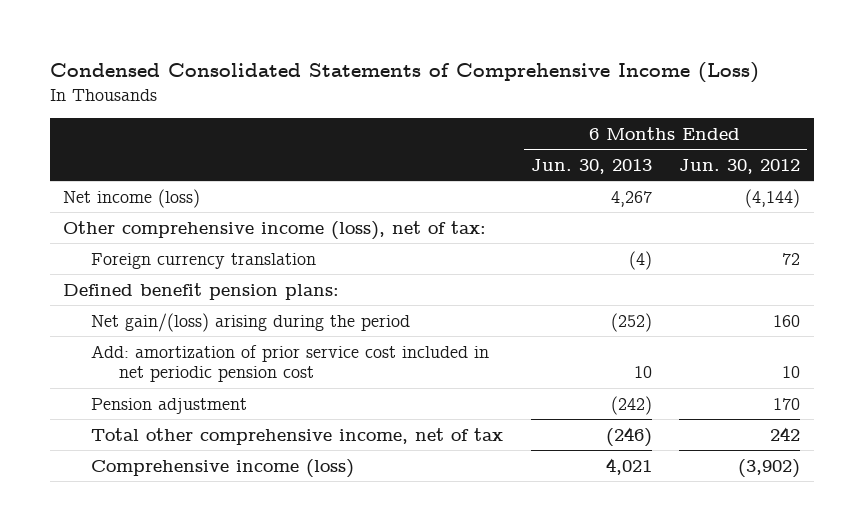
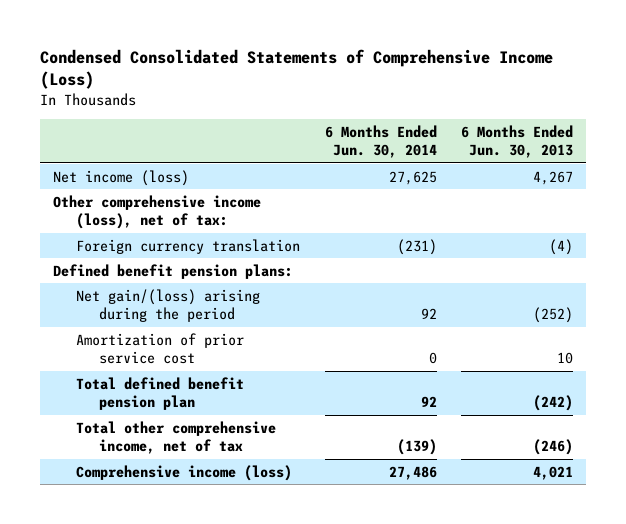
- | 6 Months Ended Jun. 30, 2013 | 6 Months Ended Jun. 30, 2012
+ | 6 Months Ended Jun. 30, 2014 | 6 Months Ended Jun. 30, 2013
- Add: amortization of prior service cost included in net periodic pension cost | 10 | 10
- Pension adjustment | (242) | 170
+ Amortization of prior service cost | 0 | 10
+ Total defined benefit pension plan | 92 | (242)

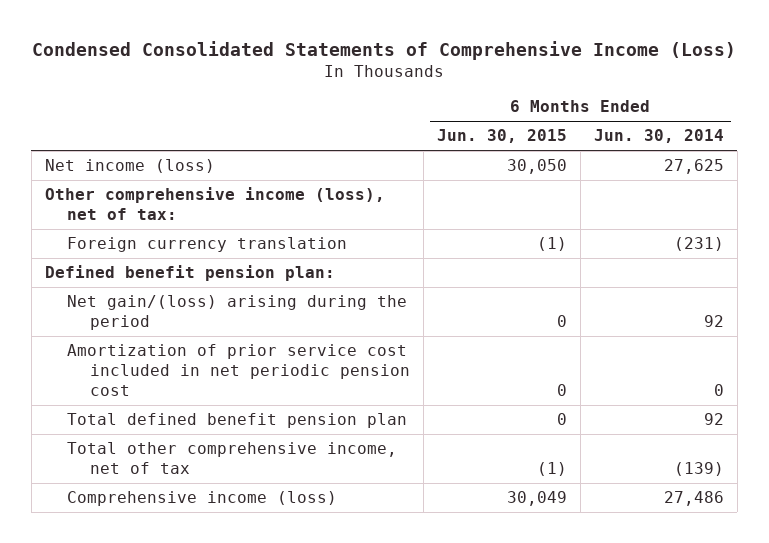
- | 6 Months Ended Jun. 30, 2014 | 6 Months Ended Jun. 30, 2013
+ | 6 Months Ended Jun. 30, 2015 | 6 Months Ended Jun. 30, 2014
- Defined benefit pension plans:
+ Defined benefit pension plan:
- Amortization of prior service cost | 0 | 10
+ Amortization of prior service cost included in net periodic pension cost | 0 | 0

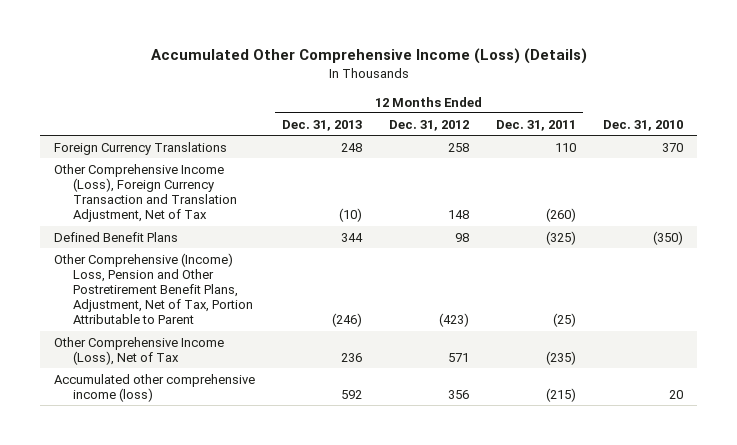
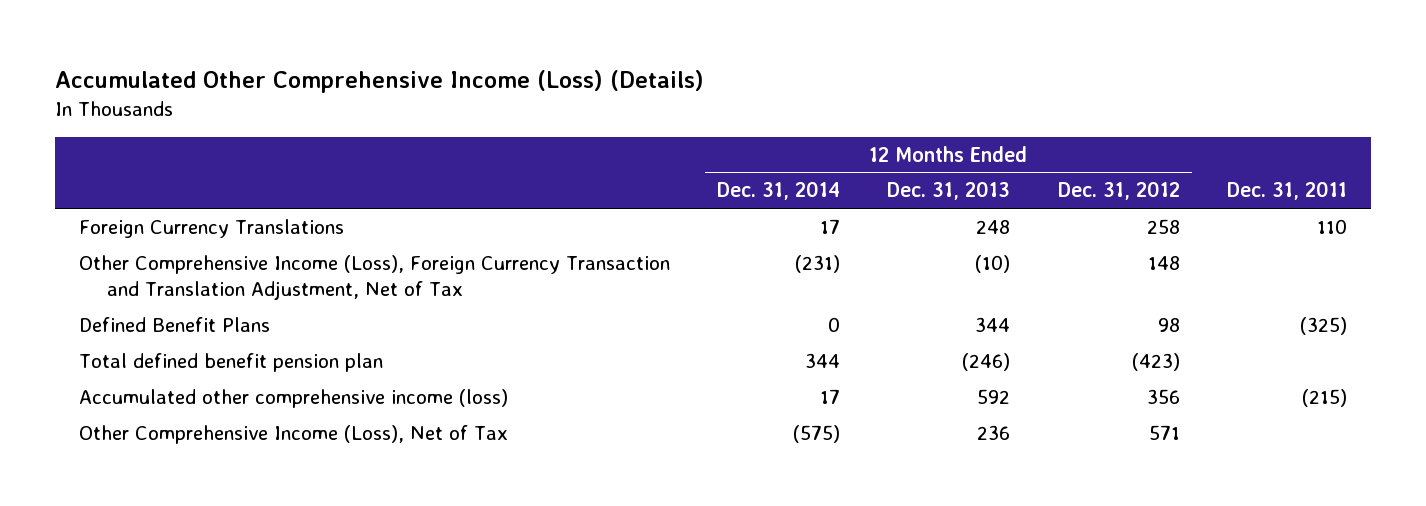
- | 12 Months Ended Dec. 31, 2013 | 12 Months Ended Dec. 31, 2012 | 12 Months Ended Dec. 31, 2011 | Dec. 31, 2010
+ | 12 Months Ended Dec. 31, 2014 | 12 Months Ended Dec. 31, 2013 | 12 Months Ended Dec. 31, 2012 | Dec. 31, 2011
- Other Comprehensive (Income) Loss, Pension and Other Postretirement Benefit Plans, Adjustment, Net of Tax, Portion Attributable to Parent | (246) | (423) | (25) |
+ Total defined benefit pension plan | 344 | (246) | (423) |
moved down: Other Comprehensive Income (Loss), Net of Tax | (575) | 236 | 571 |

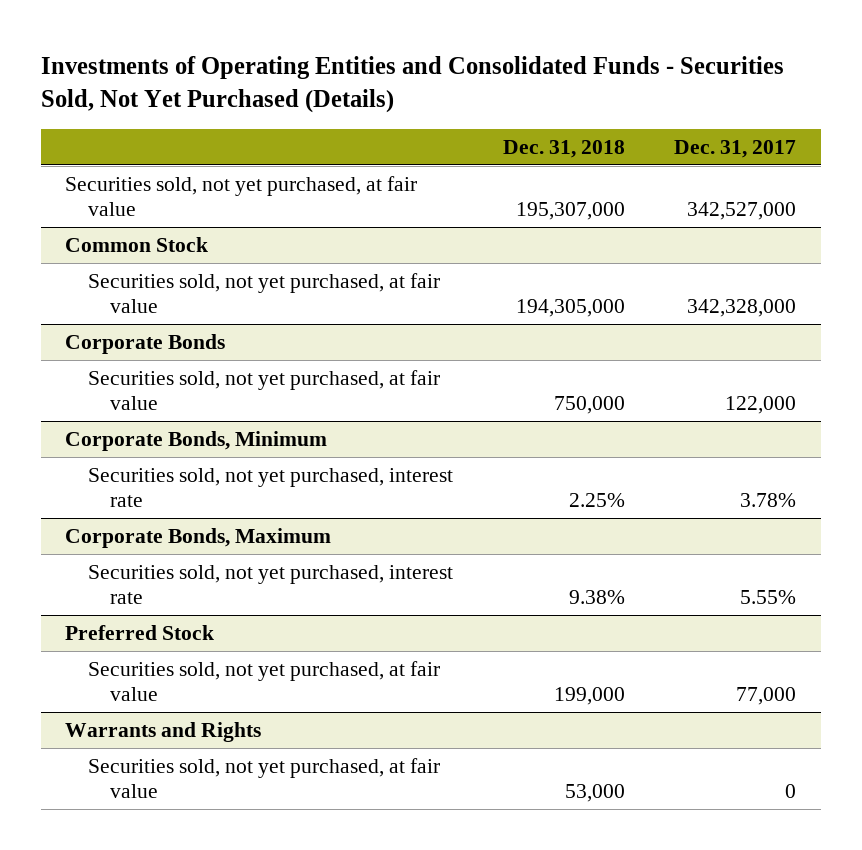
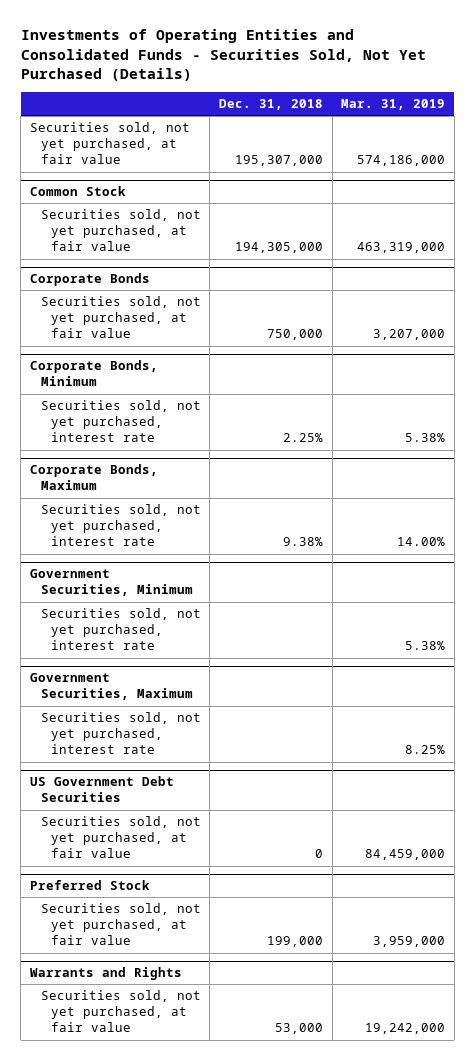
- | Dec. 31, 2018 | Dec. 31, 2017
+ | Dec. 31, 2018 | Mar. 31, 2019
+ Government Securities, Minimum
+ Securities sold, not yet purchased, interest rate | | 5.38%
+ Government Securities, Maximum
+ Securities sold, not yet purchased, interest rate | | 8.25%
+ US Government Debt Securities
+ Securities sold, not yet purchased, at fair value | 0 | 84,459,000

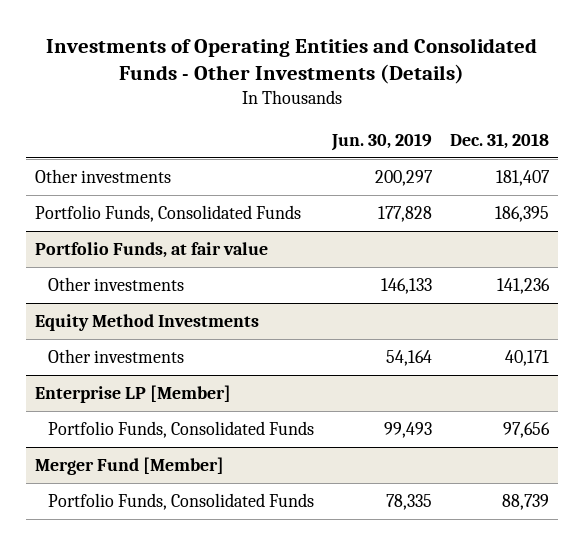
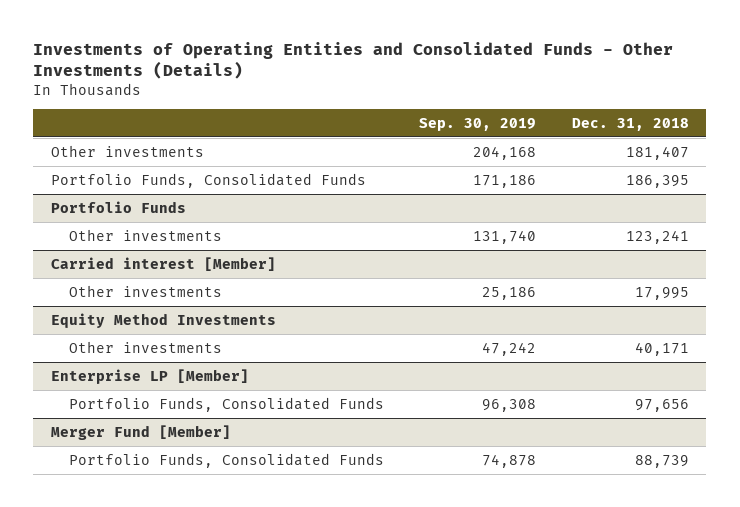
- | Jun. 30, 2019 | Dec. 31, 2018
+ | Sep. 30, 2019 | Dec. 31, 2018
- Portfolio Funds, at fair value
- Other investments | 146,133 | 141,236
+ Portfolio Funds
+ Other investments | 131,740 | 123,241
+ Carried interest [Member]
+ Other investments | 25,186 | 17,995

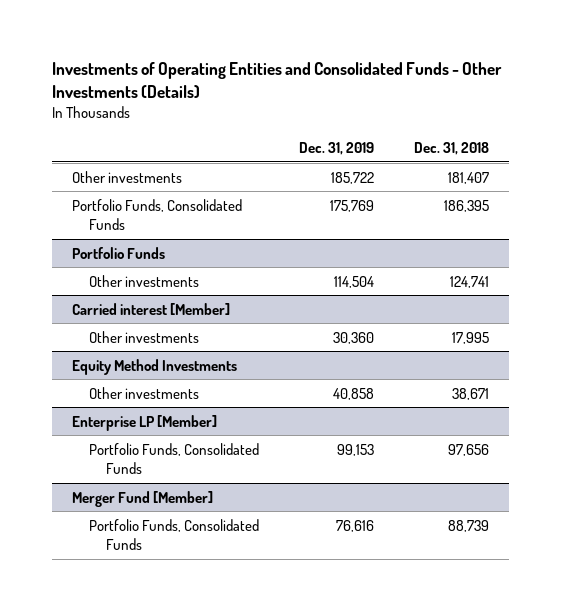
- | Sep. 30, 2019 | Dec. 31, 2018
+ | Dec. 31, 2019 | Dec. 31, 2018
@ Portfolio Funds
- Other investments | 131,740 | 123,241
+ Other investments | 114,504 | 124,741
@ Equity Method Investments
- Other investments | 47,242 | 40,171
+ Other investments | 40,858 | 38,671

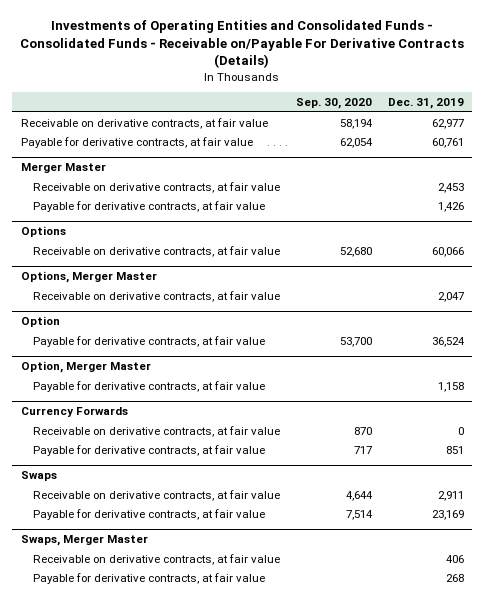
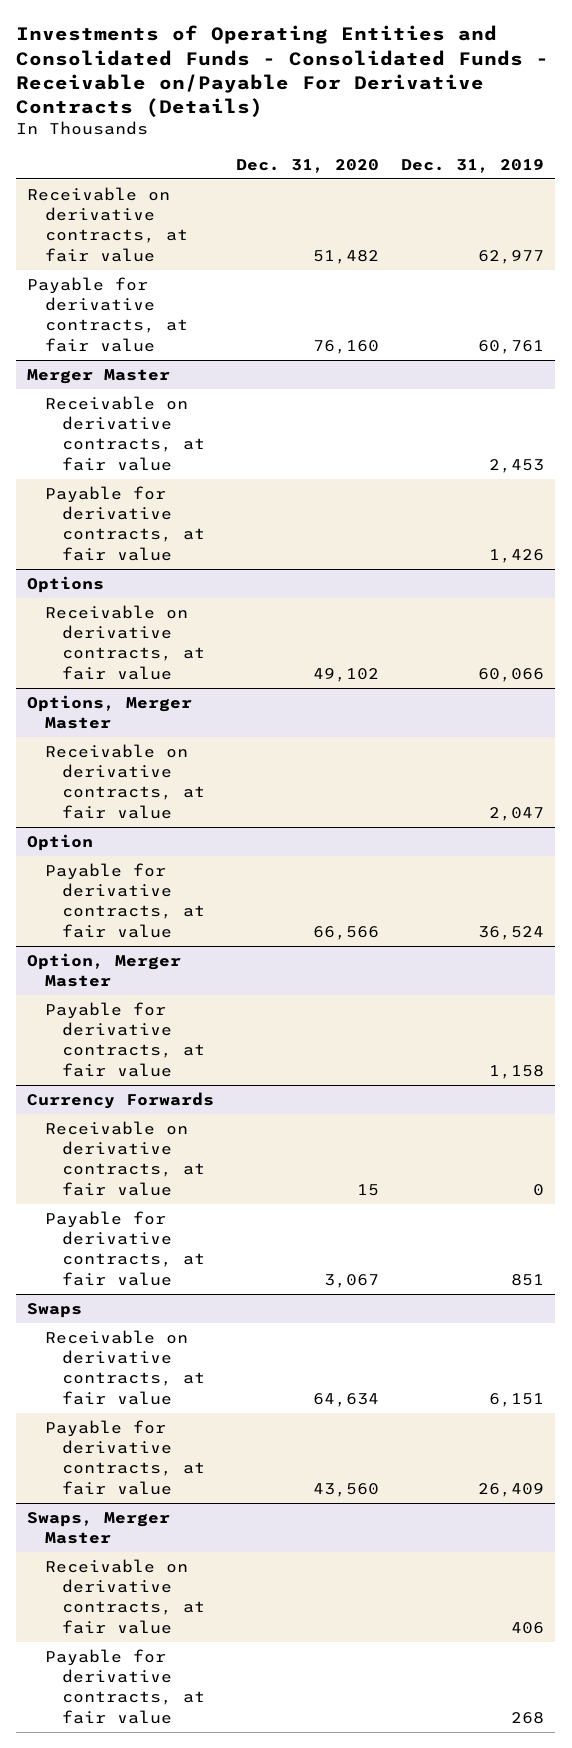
- | Sep. 30, 2020 | Dec. 31, 2019
+ | Dec. 31, 2020 | Dec. 31, 2019
@ Swaps
- Receivable on derivative contracts, at fair value | 4,644 | 2,911
- Payable for derivative contracts, at fair value | 7,514 | 23,169
+ Receivable on derivative contracts, at fair value | 64,634 | 6,151
+ Payable for derivative contracts, at fair value | 43,560 | 26,409

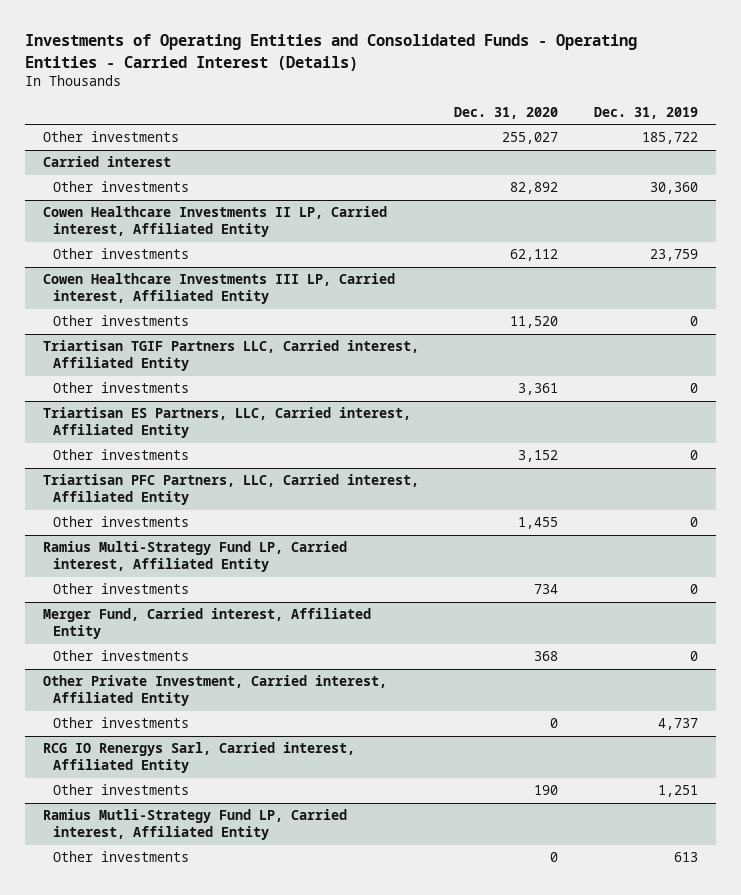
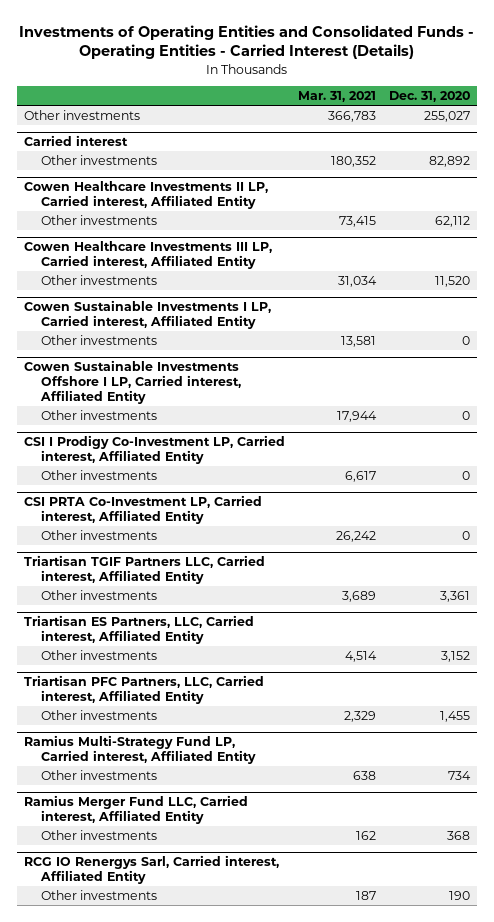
- | Dec. 31, 2020 | Dec. 31, 2019
+ | Mar. 31, 2021 | Dec. 31, 2020
+ Cowen Sustainable Investments I LP, Carried interest, Affiliated Entity
+ Other investments | 13,581 | 0
+ Cowen Sustainable Investments Offshore I LP, Carried interest, Affiliated Entity
+ Other investments | 17,944 | 0
+ CSI I Prodigy Co-Investment LP, Carried interest, Affiliated Entity
+ Other investments | 6,617 | 0
+ CSI PRTA Co-Investment LP, Carried interest, Affiliated Entity
+ Other investments | 26,242 | 0
- Merger Fund, Carried interest, Affiliated Entity
+ Ramius Merger Fund LLC, Carried interest, Affiliated Entity
- Other Private Investment, Carried interest, Affiliated Entity
- Other investments | 0 | 4,737
- Ramius Mutli-Strategy Fund LP, Carried interest, Affiliated Entity
- Other investments | 0 | 613

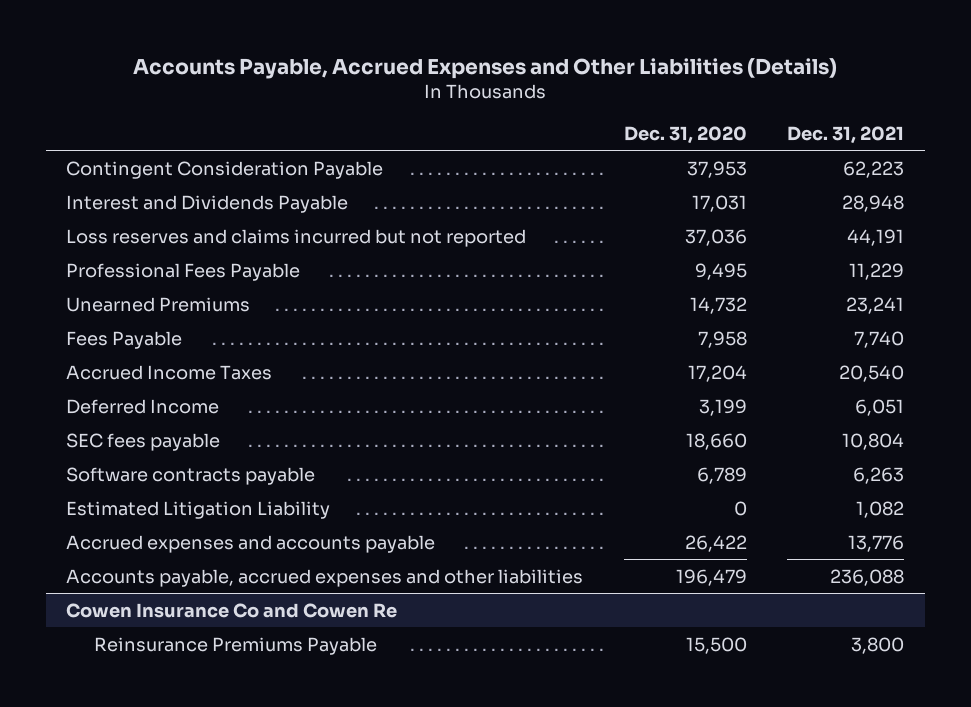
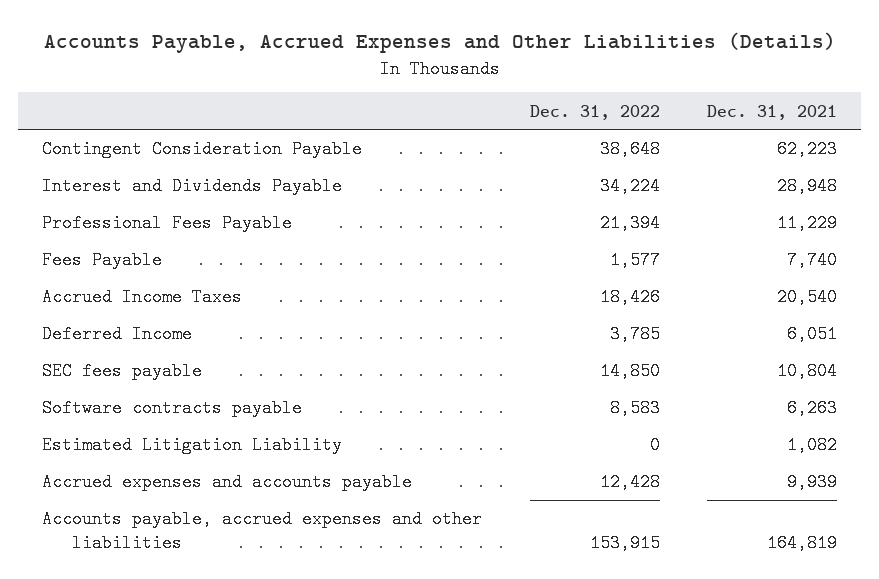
- | Dec. 31, 2020 | Dec. 31, 2021
+ | Dec. 31, 2022 | Dec. 31, 2021
- Loss reserves and claims incurred but not reported | 37,036 | 44,191
- Unearned Premiums | 14,732 | 23,241
- Accrued expenses and accounts payable | 26,422 | 13,776
- Accounts payable, accrued expenses and other liabilities | 196,479 | 236,088
- Cowen Insurance Co and Cowen Re
- Reinsurance Premiums Payable | 15,500 | 3,800
+ Accrued expenses and accounts payable | 12,428 | 9,939
+ Accounts payable, accrued expenses and other liabilities | 153,915 | 164,819

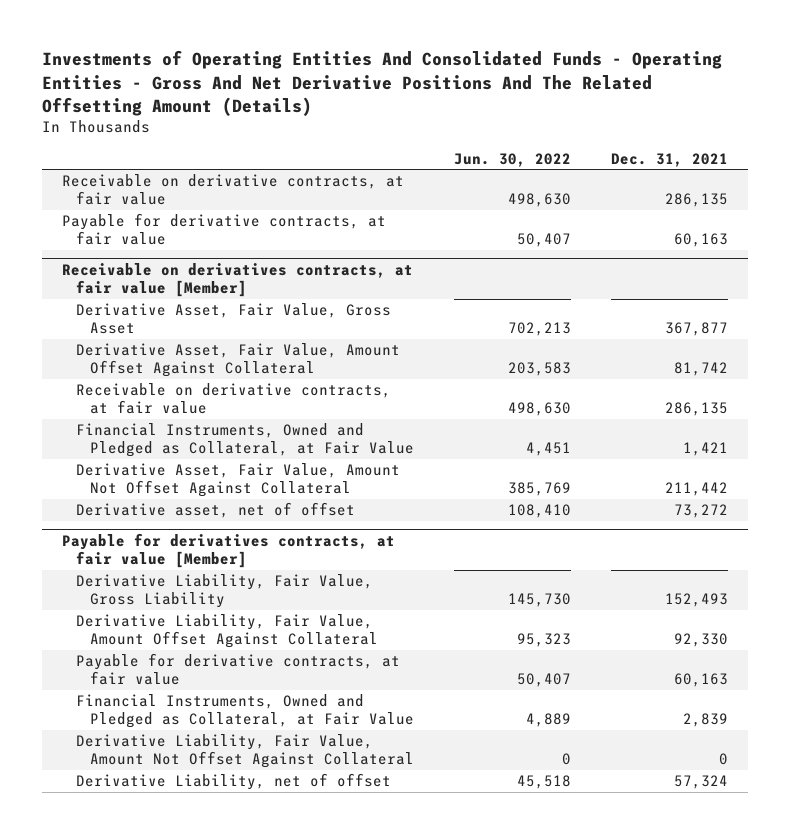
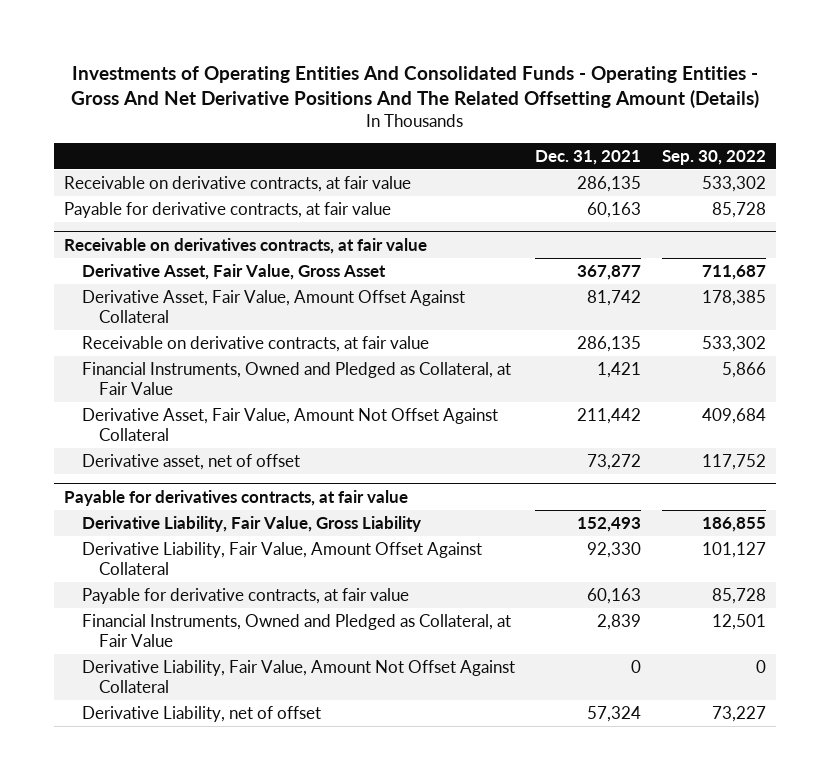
- | Jun. 30, 2022 | Dec. 31, 2021
+ | Dec. 31, 2021 | Sep. 30, 2022
- Receivable on derivatives contracts, at fair value [Member]
+ Receivable on derivatives contracts, at fair value
- Payable for derivatives contracts, at fair value [Member]
+ Payable for derivatives contracts, at fair value

